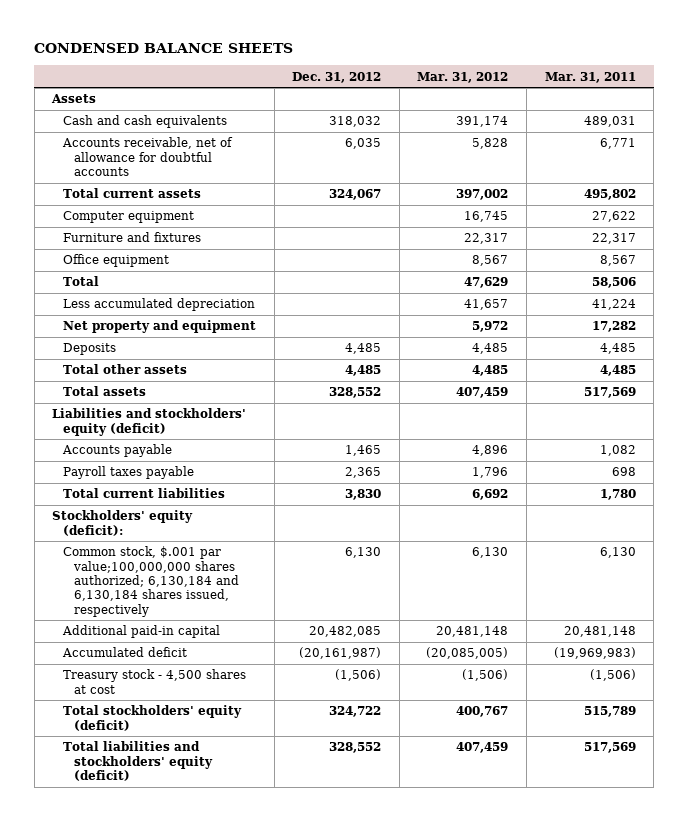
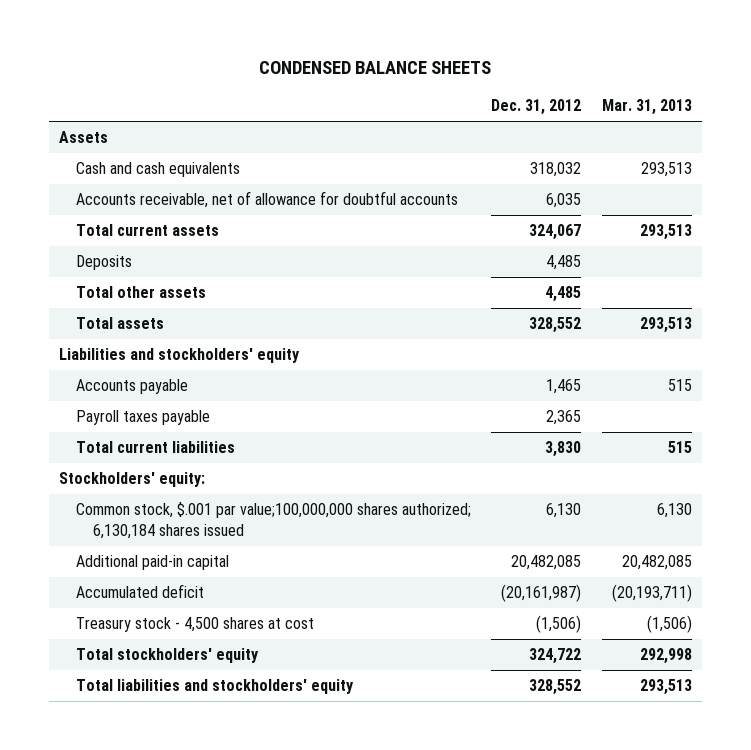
- | Dec. 31, 2012 | Mar. 31, 2012 | Mar. 31, 2011
+ | Dec. 31, 2012 | Mar. 31, 2013
- Computer equipment | | 16,745 | 27,622
- Furniture and fixtures | | 22,317 | 22,317
- Office equipment | | 8,567 | 8,567
- Total | | 47,629 | 58,506
- Less accumulated depreciation | | 41,657 | 41,224
- Net property and equipment | | 5,972 | 17,282
- Liabilities and stockholders' equity (deficit)
+ Liabilities and stockholders' equity
- Stockholders' equity (deficit):
- Common stock, $.001 par value;100,000,000 shares authorized; 6,130,184 and 6,130,184 shares issued, respectively | 6,130 | 6,130 | 6,130
+ Stockholders' equity:
+ Common stock, $.001 par value;100,000,000 shares authorized; 6,130,184 shares issued | 6,130 | 6,130
- Total stockholders' equity (deficit) | 324,722 | 400,767 | 515,789
- Total liabilities and stockholders' equity (deficit) | 328,552 | 407,459 | 517,569
+ Total stockholders' equity | 324,722 | 292,998
+ Total liabilities and stockholders' equity | 328,552 | 293,513

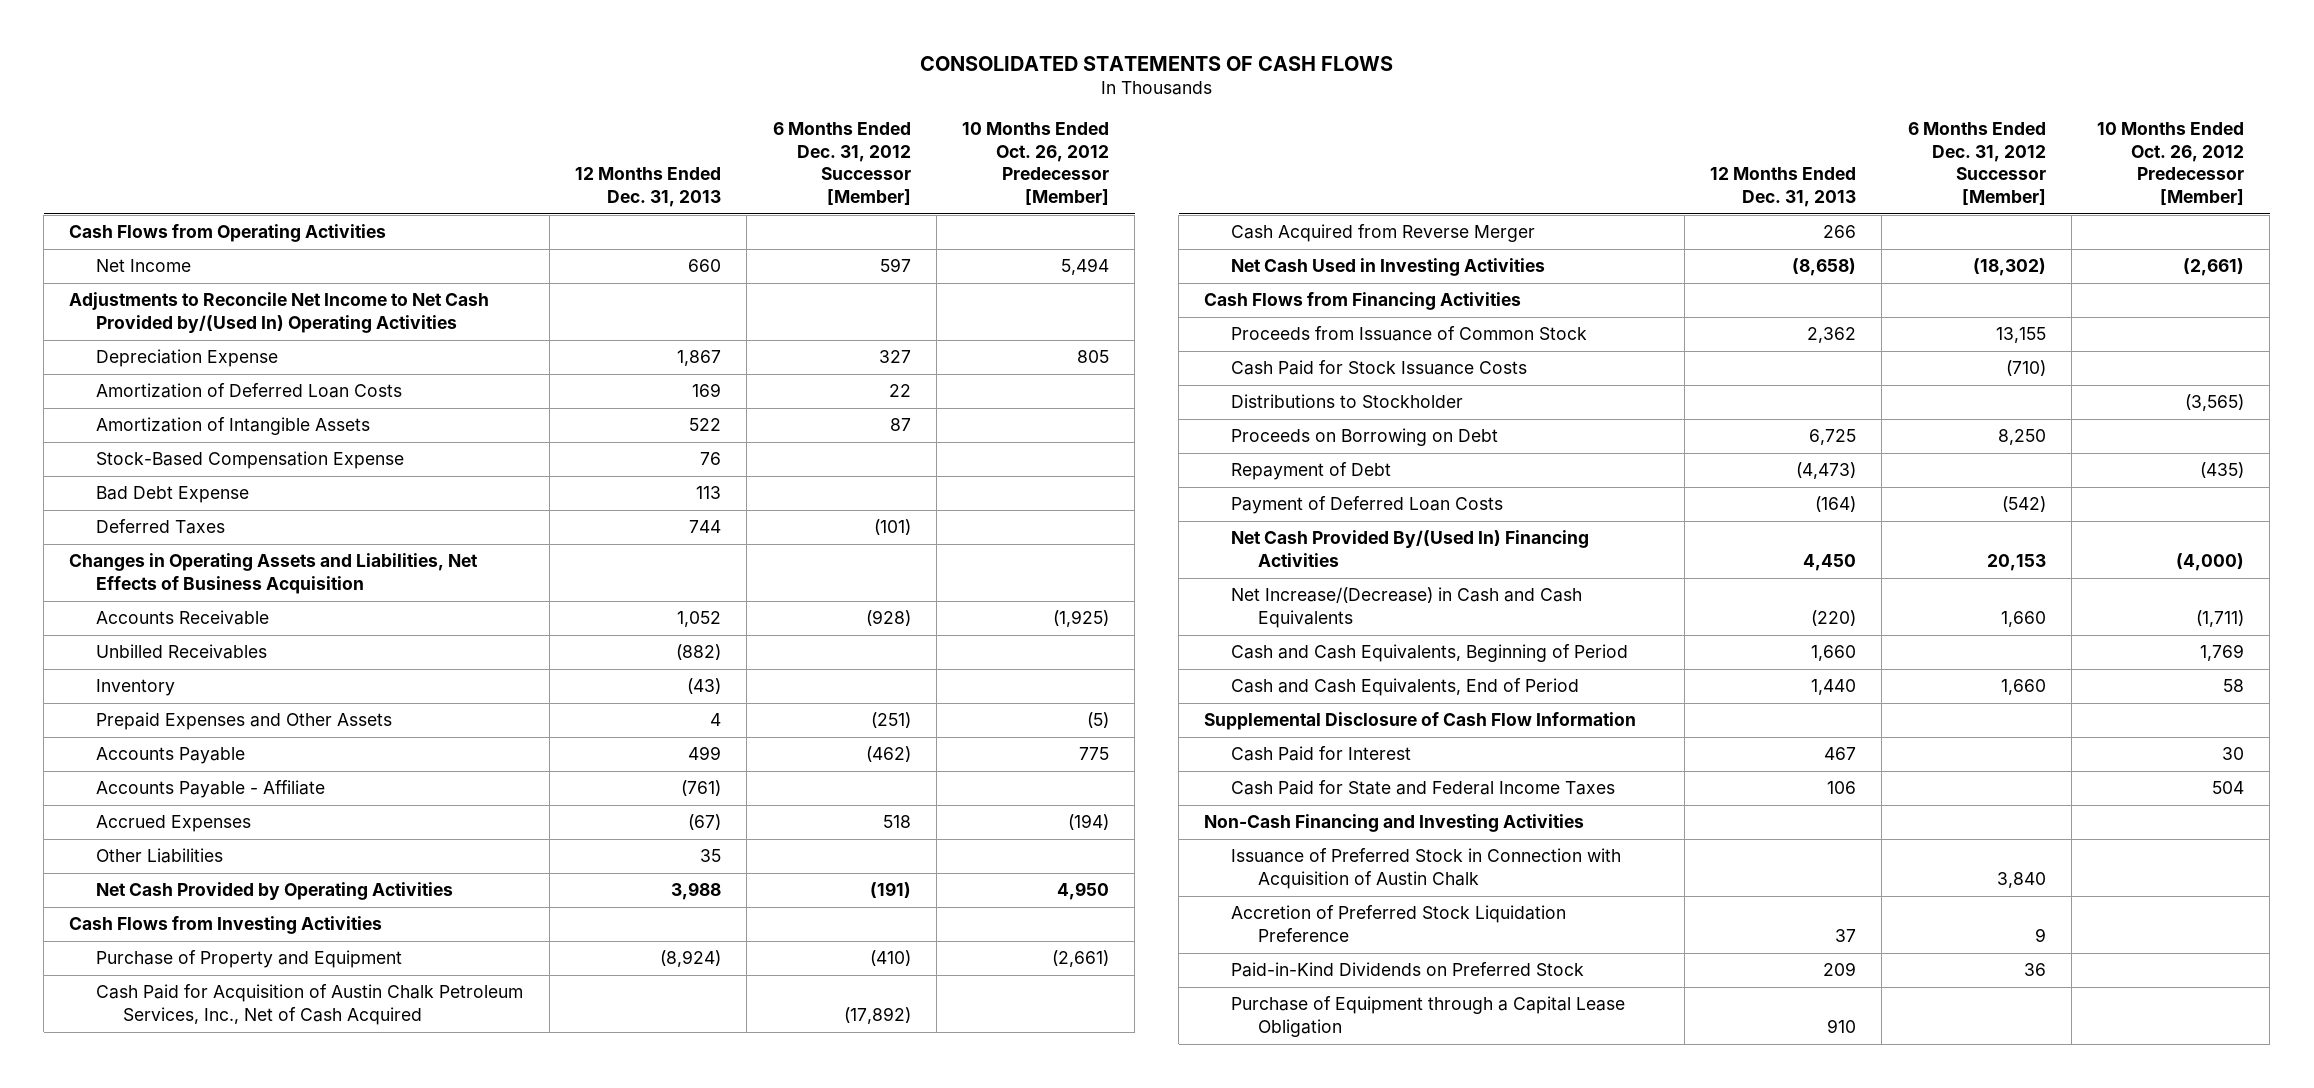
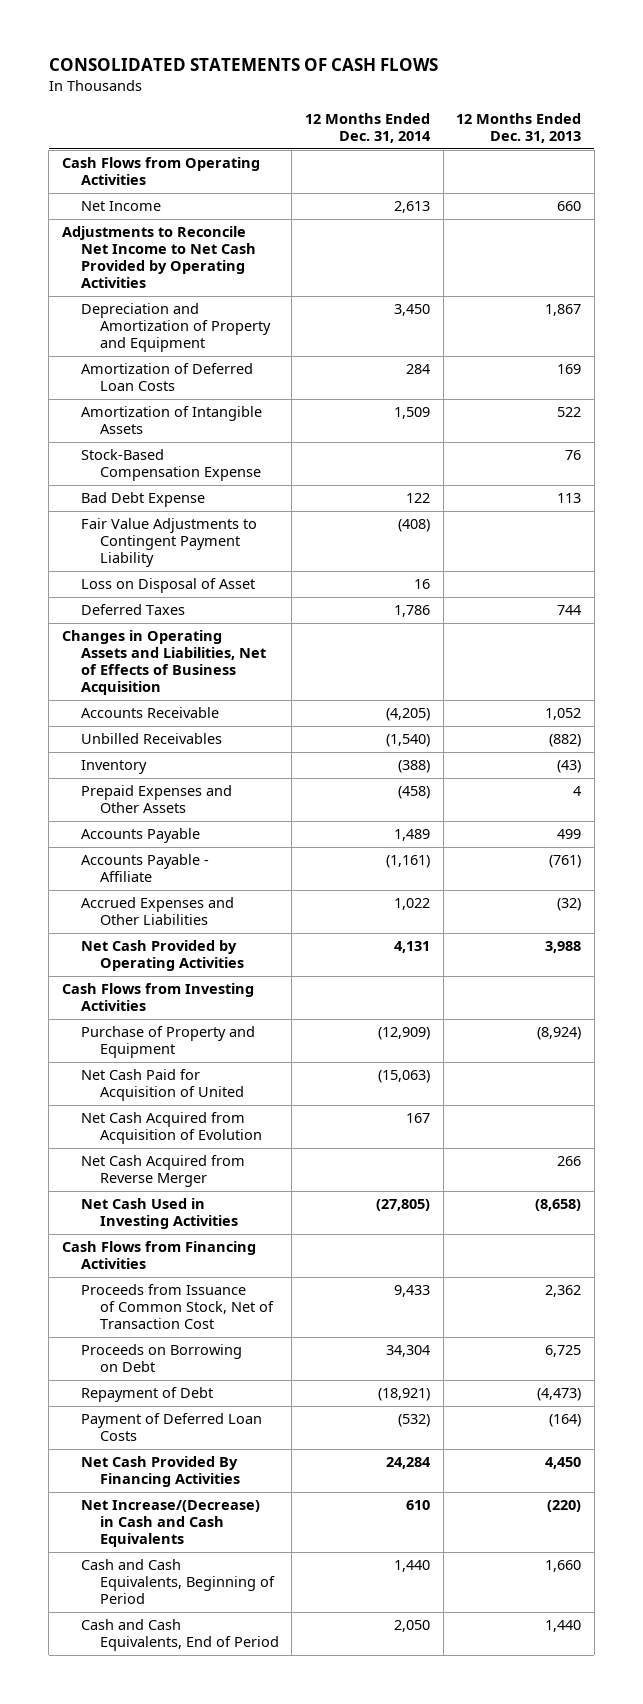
- | 12 Months Ended Dec. 31, 2013 | 6 Months Ended Dec. 31, 2012 Successor [Member] | 10 Months Ended Oct. 26, 2012 Predecessor [Member]
+ | 12 Months Ended Dec. 31, 2014 | 12 Months Ended Dec. 31, 2013
- Adjustments to Reconcile Net Income to Net Cash Provided by/(Used In) Operating Activities
- Depreciation Expense | 1,867 | 327 | 805
+ Adjustments to Reconcile Net Income to Net Cash Provided by Operating Activities
+ Depreciation and Amortization of Property and Equipment | 3,450 | 1,867
+ Fair Value Adjustments to Contingent Payment Liability | (408) |
+ Loss on Disposal of Asset | 16 |
- Changes in Operating Assets and Liabilities, Net Effects of Business Acquisition
+ Changes in Operating Assets and Liabilities, Net of Effects of Business Acquisition
- Accrued Expenses | (67) | 518 | (194)
- Other Liabilities | 35 | |
+ Accrued Expenses and Other Liabilities | 1,022 | (32)
- Cash Paid for Acquisition of Austin Chalk Petroleum Services, Inc., Net of Cash Acquired | | (17,892) |
- Cash Acquired from Reverse Merger | 266 | |
+ Net Cash Paid for Acquisition of United | (15,063) |
+ Net Cash Acquired from Acquisition of Evolution | 167 |
+ Net Cash Acquired from Reverse Merger | | 266
- Proceeds from Issuance of Common Stock | 2,362 | 13,155 |
- Cash Paid for Stock Issuance Costs | | (710) |
- Distributions to Stockholder | | | (3,565)
+ Proceeds from Issuance of Common Stock, Net of Transaction Cost | 9,433 | 2,362
- Net Cash Provided By/(Used In) Financing Activities | 4,450 | 20,153 | (4,000)
+ Net Cash Provided By Financing Activities | 24,284 | 4,450
- Supplemental Disclosure of Cash Flow Information
- Cash Paid for Interest | 467 | | 30
- Cash Paid for State and Federal Income Taxes | 106 | | 504
- Non-Cash Financing and Investing Activities
- Issuance of Preferred Stock in Connection with Acquisition of Austin Chalk | | 3,840 |
- Accretion of Preferred Stock Liquidation Preference | 37 | 9 |
- Paid-in-Kind Dividends on Preferred Stock | 209 | 36 |
- Purchase of Equipment through a Capital Lease Obligation | 910 | |

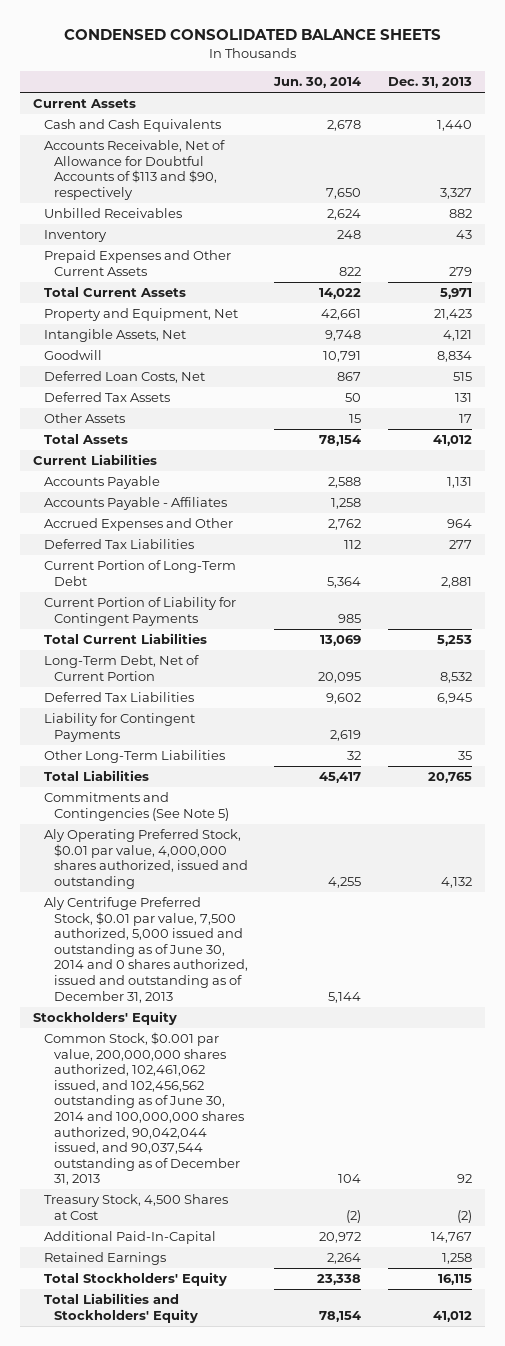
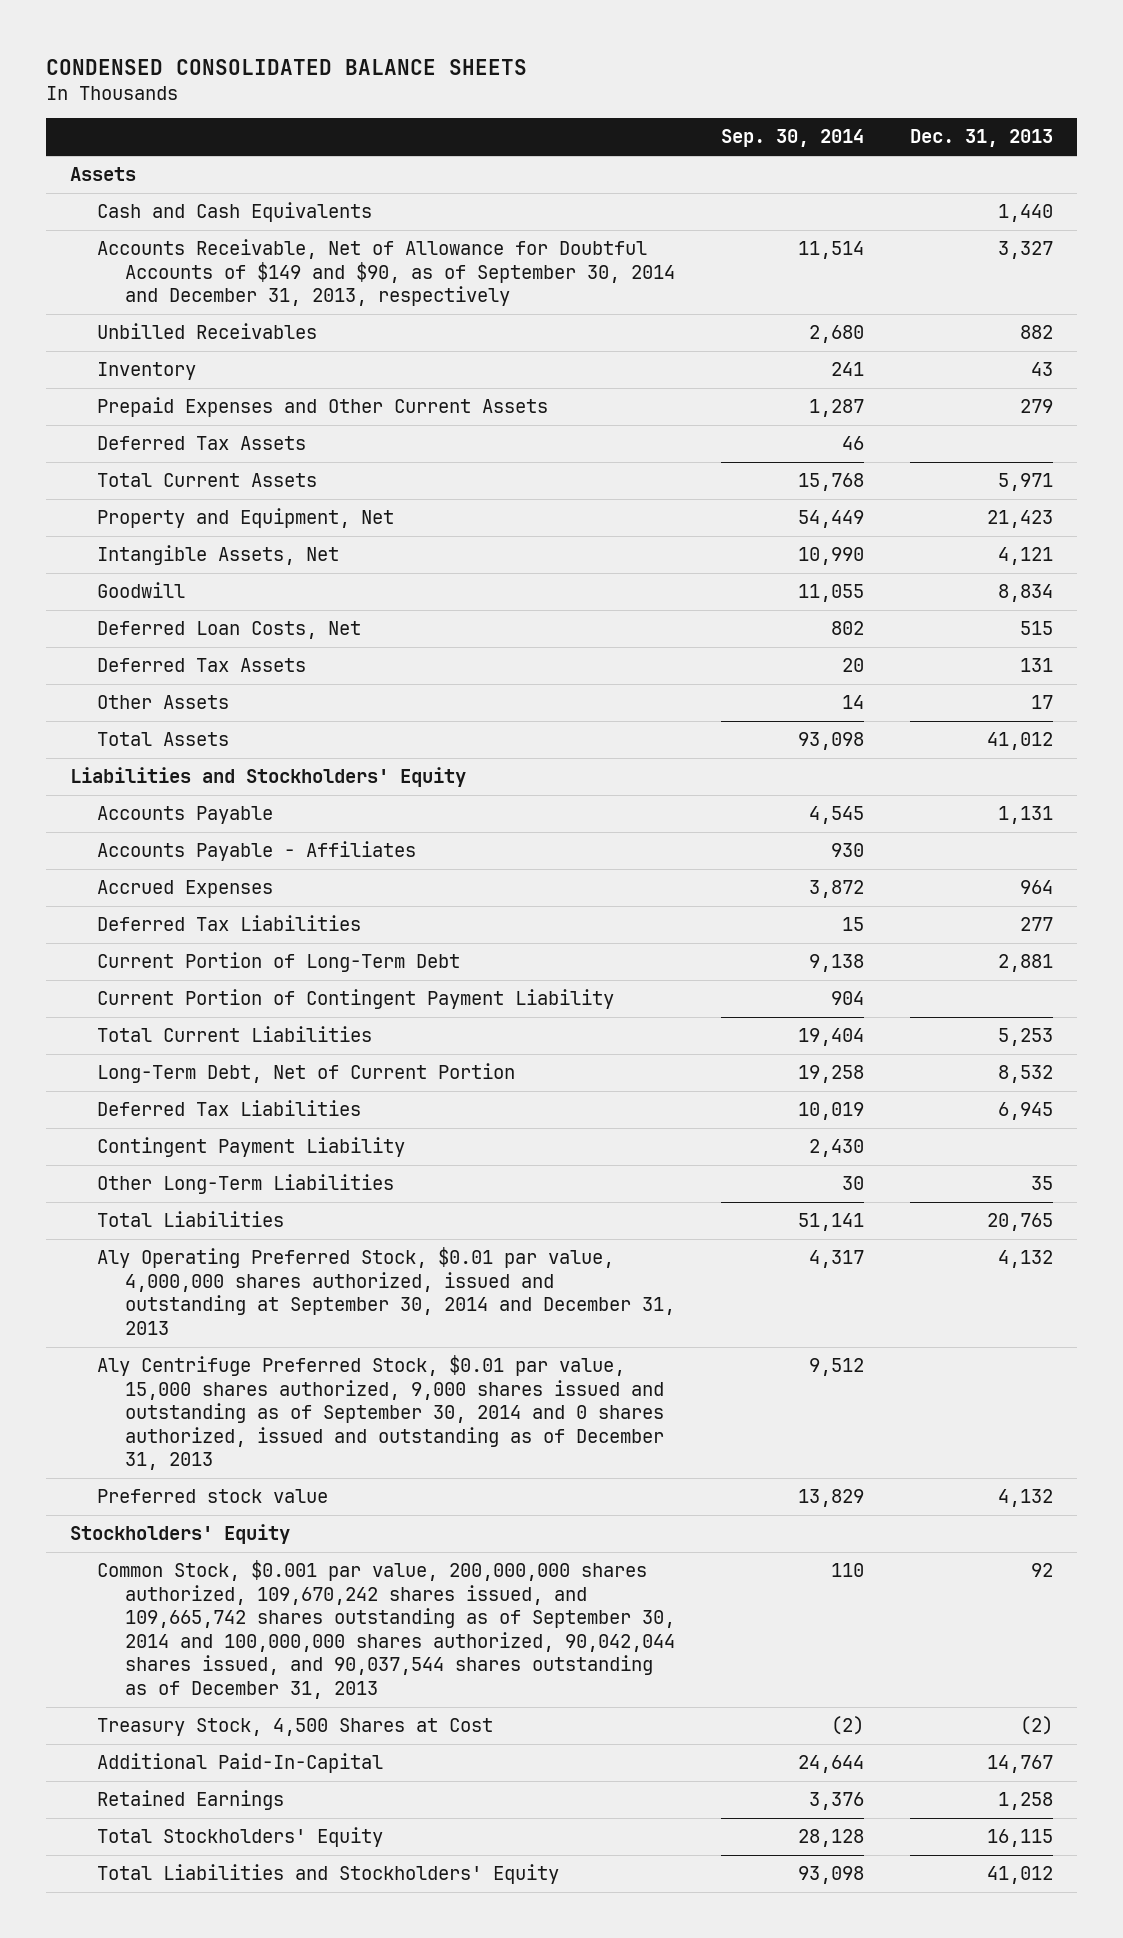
- | Jun. 30, 2014 | Dec. 31, 2013
+ | Sep. 30, 2014 | Dec. 31, 2013
- Current Assets
+ Assets
- Accounts Receivable, Net of Allowance for Doubtful Accounts of $113 and $90, respectively | 7,650 | 3,327
+ Accounts Receivable, Net of Allowance for Doubtful Accounts of $149 and $90, as of September 30, 2014 and December 31, 2013, respectively | 11,514 | 3,327
+ Deferred Tax Assets | 46 |
- Current Liabilities
+ Liabilities and Stockholders' Equity
- Accrued Expenses and Other | 2,762 | 964
+ Accrued Expenses | 3,872 | 964
- Current Portion of Liability for Contingent Payments | 985 |
+ Current Portion of Contingent Payment Liability | 904 |
- Liability for Contingent Payments | 2,619 |
+ Contingent Payment Liability | 2,430 |
- Commitments and Contingencies (See Note 5)
- Aly Operating Preferred Stock, $0.01 par value, 4,000,000 shares authorized, issued and outstanding | 4,255 | 4,132
- Aly Centrifuge Preferred Stock, $0.01 par value, 7,500 authorized, 5,000 issued and outstanding as of June 30, 2014 and 0 shares authorized, issued and outstanding as of December 31, 2013 | 5,144 |
+ Aly Operating Preferred Stock, $0.01 par value, 4,000,000 shares authorized, issued and outstanding at September 30, 2014 and December 31, 2013 | 4,317 | 4,132
+ Aly Centrifuge Preferred Stock, $0.01 par value, 15,000 shares authorized, 9,000 shares issued and outstanding as of September 30, 2014 and 0 shares authorized, issued and outstanding as of December 31, 2013 | 9,512 |
+ Preferred stock value | 13,829 | 4,132
- Common Stock, $0.001 par value, 200,000,000 shares authorized, 102,461,062 issued, and 102,456,562 outstanding as of June 30, 2014 and 100,000,000 shares authorized, 90,042,044 issued, and 90,037,544 outstanding as of December 31, 2013 | 104 | 92
+ Common Stock, $0.001 par value, 200,000,000 shares authorized, 109,670,242 shares issued, and 109,665,742 shares outstanding as of September 30, 2014 and 100,000,000 shares authorized, 90,042,044 shares issued, and 90,037,544 shares outstanding as of December 31, 2013 | 110 | 92

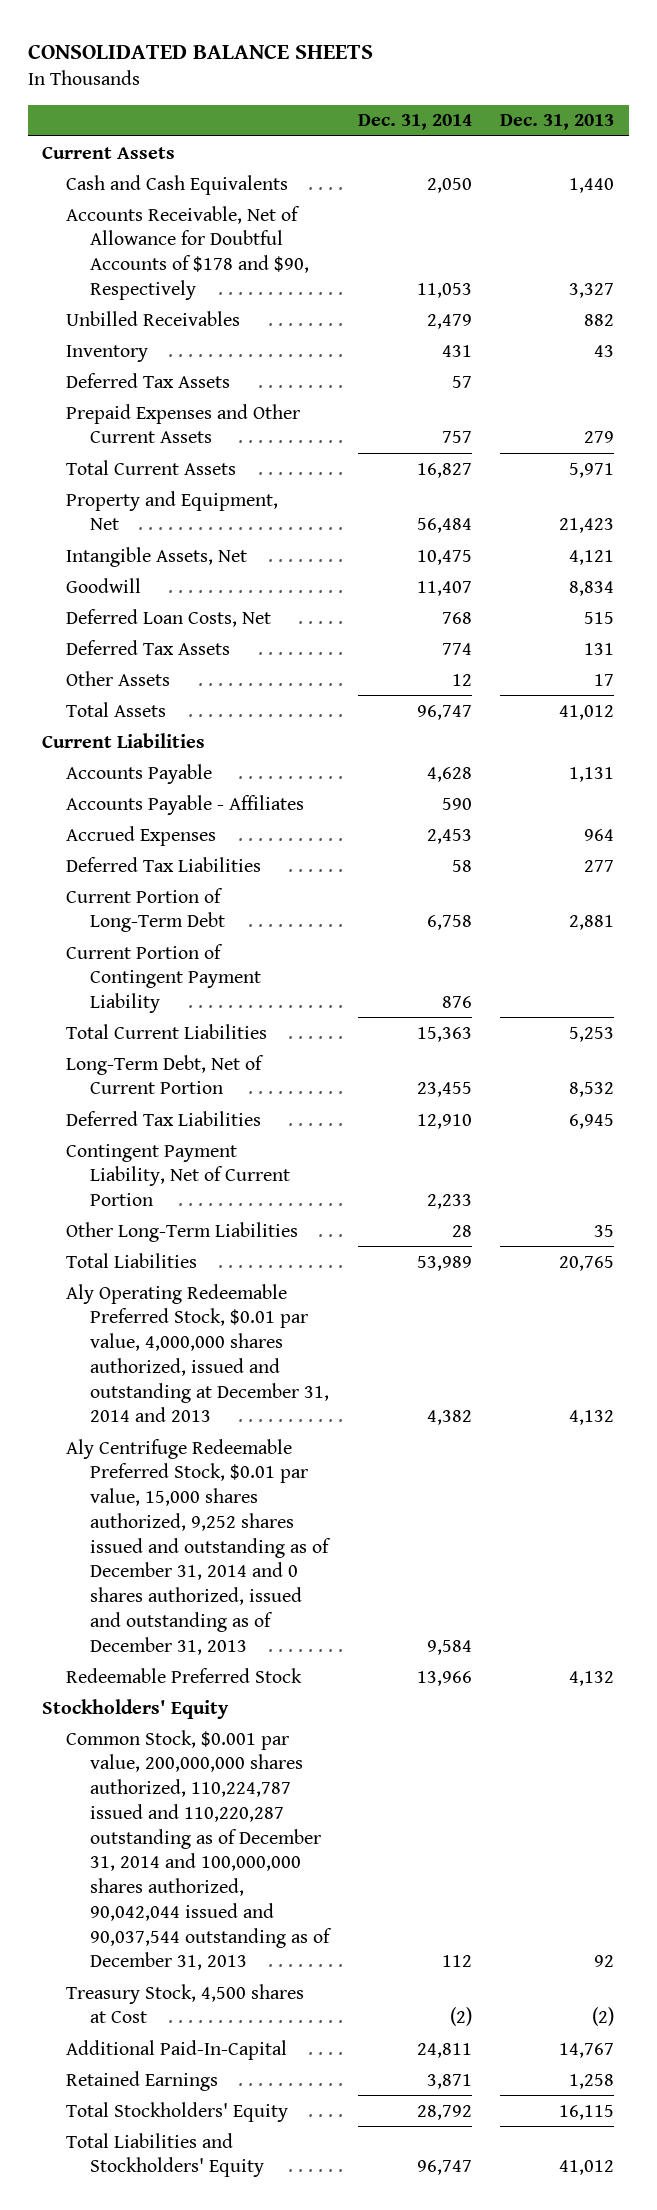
- CONDENSED CONSOLIDATED BALANCE SHEETS
+ CONSOLIDATED BALANCE SHEETS
- | Sep. 30, 2014 | Dec. 31, 2013
+ | Dec. 31, 2014 | Dec. 31, 2013
- Assets
+ Current Assets
- Accounts Receivable, Net of Allowance for Doubtful Accounts of $149 and $90, as of September 30, 2014 and December 31, 2013, respectively | 11,514 | 3,327
+ Accounts Receivable, Net of Allowance for Doubtful Accounts of $178 and $90, Respectively | 11,053 | 3,327
moved down: Prepaid Expenses and Other Current Assets | 757 | 279
- Liabilities and Stockholders' Equity
+ Current Liabilities
- Contingent Payment Liability | 2,430 |
+ Contingent Payment Liability, Net of Current Portion | 2,233 |
- Aly Operating Preferred Stock, $0.01 par value, 4,000,000 shares authorized, issued and outstanding at September 30, 2014 and December 31, 2013 | 4,317 | 4,132
- Aly Centrifuge Preferred Stock, $0.01 par value, 15,000 shares authorized, 9,000 shares issued and outstanding as of September 30, 2014 and 0 shares authorized, issued and outstanding as of December 31, 2013 | 9,512 |
- Preferred stock value | 13,829 | 4,132
+ Aly Operating Redeemable Preferred Stock, $0.01 par value, 4,000,000 shares authorized, issued and outstanding at December 31, 2014 and 2013 | 4,382 | 4,132
+ Aly Centrifuge Redeemable Preferred Stock, $0.01 par value, 15,000 shares authorized, 9,252 shares issued and outstanding as of December 31, 2014 and 0 shares authorized, issued and outstanding as of December 31, 2013 | 9,584 |
+ Redeemable Preferred Stock | 13,966 | 4,132
- Common Stock, $0.001 par value, 200,000,000 shares authorized, 109,670,242 shares issued, and 109,665,742 shares outstanding as of September 30, 2014 and 100,000,000 shares authorized, 90,042,044 shares issued, and 90,037,544 shares outstanding as of December 31, 2013 | 110 | 92
- Treasury Stock, 4,500 Shares at Cost | (2) | (2)
+ Common Stock, $0.001 par value, 200,000,000 shares authorized, 110,224,787 issued and 110,220,287 outstanding as of December 31, 2014 and 100,000,000 shares authorized, 90,042,044 issued and 90,037,544 outstanding as of December 31, 2013 | 112 | 92
+ Treasury Stock, 4,500 shares at Cost | (2) | (2)

